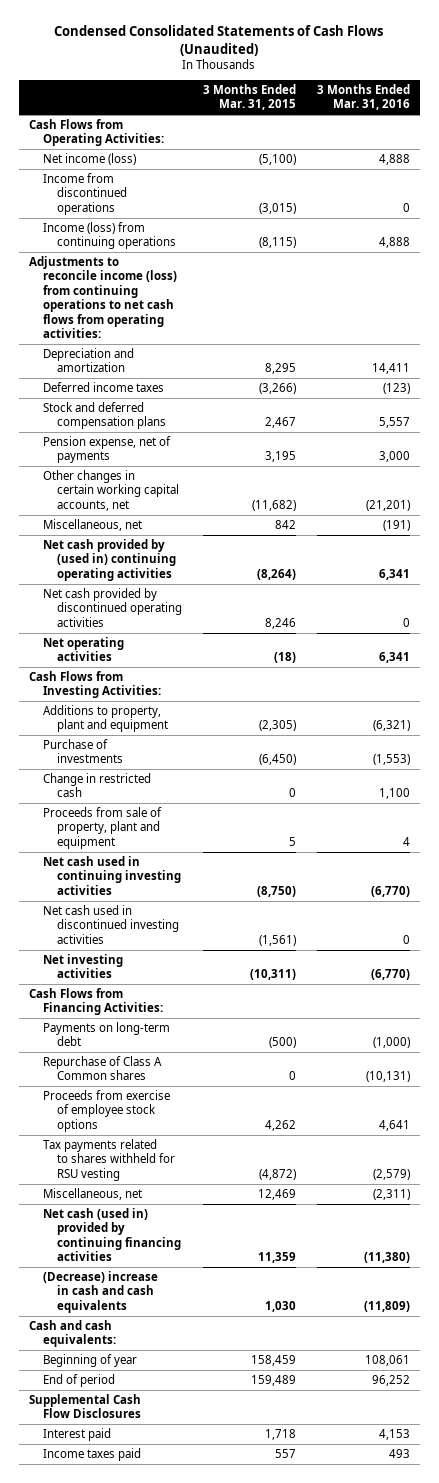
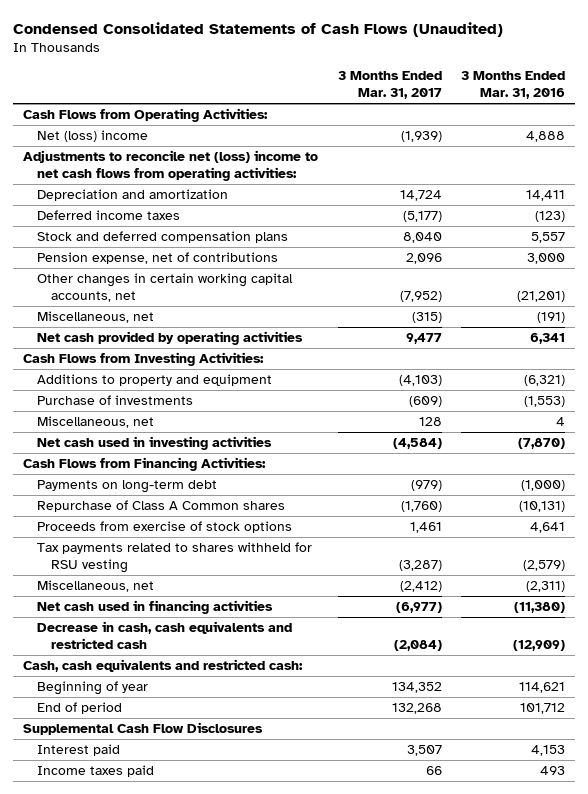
- | 3 Months Ended Mar. 31, 2015 | 3 Months Ended Mar. 31, 2016
+ | 3 Months Ended Mar. 31, 2017 | 3 Months Ended Mar. 31, 2016
- Net income (loss) | (5,100) | 4,888
- Income from discontinued operations | (3,015) | 0
- Income (loss) from continuing operations | (8,115) | 4,888
- Adjustments to reconcile income (loss) from continuing operations to net cash flows from operating activities:
+ Net (loss) income | (1,939) | 4,888
+ Adjustments to reconcile net (loss) income to net cash flows from operating activities:
- Pension expense, net of payments | 3,195 | 3,000
+ Pension expense, net of contributions | 2,096 | 3,000
- Net cash provided by (used in) continuing operating activities | (8,264) | 6,341
- Net cash provided by discontinued operating activities | 8,246 | 0
- Net operating activities | (18) | 6,341
+ Net cash provided by operating activities | 9,477 | 6,341
- Additions to property, plant and equipment | (2,305) | (6,321)
+ Additions to property and equipment | (4,103) | (6,321)
- Change in restricted cash | 0 | 1,100
- Proceeds from sale of property, plant and equipment | 5 | 4
- Net cash used in continuing investing activities | (8,750) | (6,770)
- Net cash used in discontinued investing activities | (1,561) | 0
- Net investing activities | (10,311) | (6,770)
+ Miscellaneous, net | 128 | 4
+ Net cash used in investing activities | (4,584) | (7,870)
- Proceeds from exercise of employee stock options | 4,262 | 4,641
+ Proceeds from exercise of stock options | 1,461 | 4,641
- Net cash (used in) provided by continuing financing activities | 11,359 | (11,380)
- (Decrease) increase in cash and cash equivalents | 1,030 | (11,809)
- Cash and cash equivalents:
- Beginning of year | 158,459 | 108,061
- End of period | 159,489 | 96,252
+ Net cash used in financing activities | (6,977) | (11,380)
+ Decrease in cash, cash equivalents and restricted cash | (2,084) | (12,909)
+ Cash, cash equivalents and restricted cash:
+ Beginning of year | 134,352 | 114,621
+ End of period | 132,268 | 101,712

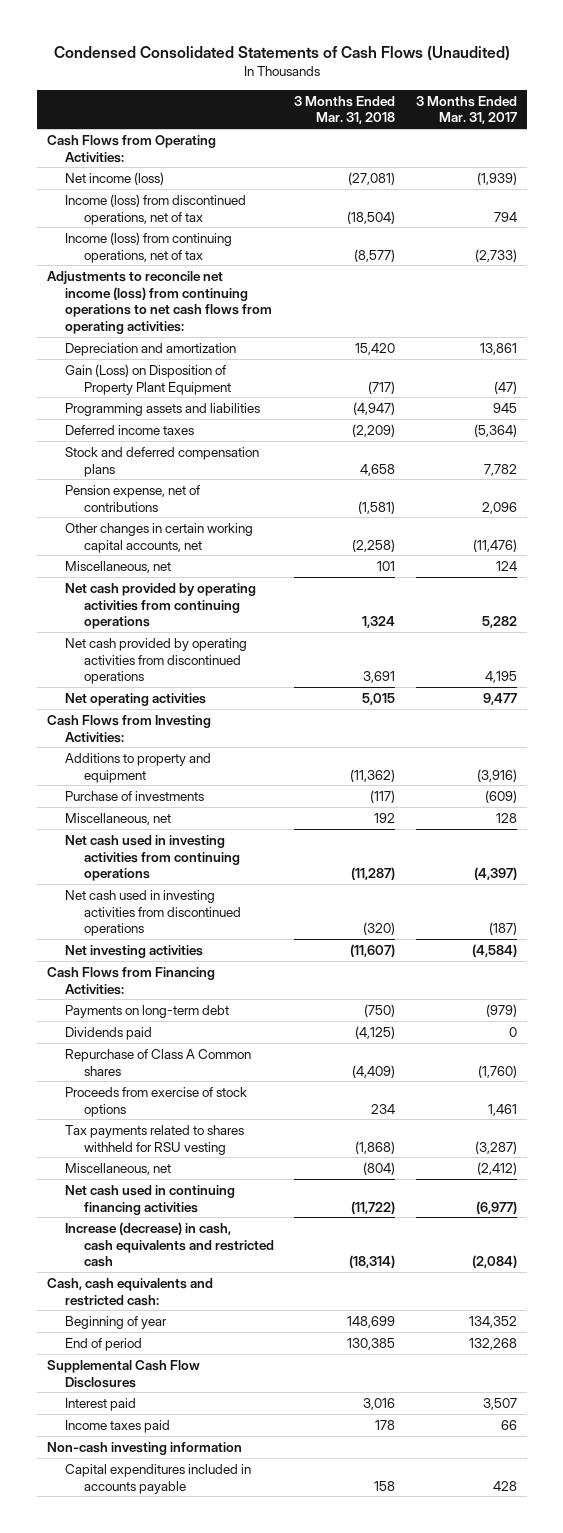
- | 3 Months Ended Mar. 31, 2017 | 3 Months Ended Mar. 31, 2016
+ | 3 Months Ended Mar. 31, 2018 | 3 Months Ended Mar. 31, 2017
- Net (loss) income | (1,939) | 4,888
- Adjustments to reconcile net (loss) income to net cash flows from operating activities:
- Depreciation and amortization | 14,724 | 14,411
- Deferred income taxes | (5,177) | (123)
- Stock and deferred compensation plans | 8,040 | 5,557
+ Net income (loss) | (27,081) | (1,939)
+ Income (loss) from discontinued operations, net of tax | (18,504) | 794
+ Income (loss) from continuing operations, net of tax | (8,577) | (2,733)
+ Adjustments to reconcile net income (loss) from continuing operations to net cash flows from operating activities:
+ Depreciation and amortization | 15,420 | 13,861
+ Gain (Loss) on Disposition of Property Plant Equipment | (717) | (47)
+ Programming assets and liabilities | (4,947) | 945
+ Deferred income taxes | (2,209) | (5,364)
+ Stock and deferred compensation plans | 4,658 | 7,782
- Other changes in certain working capital accounts, net | (7,952) | (21,201)
- Miscellaneous, net | (315) | (191)
- Net cash provided by operating activities | 9,477 | 6,341
+ Other changes in certain working capital accounts, net | (2,258) | (11,476)
+ Miscellaneous, net | 101 | 124
+ Net cash provided by operating activities from continuing operations | 1,324 | 5,282
+ Net cash provided by operating activities from discontinued operations | 3,691 | 4,195
+ Net operating activities | 5,015 | 9,477
- Additions to property and equipment | (4,103) | (6,321)
+ Additions to property and equipment | (11,362) | (3,916)
- Net cash used in investing activities | (4,584) | (7,870)
+ Net cash used in investing activities from continuing operations | (11,287) | (4,397)
+ Net cash used in investing activities from discontinued operations | (320) | (187)
+ Net investing activities | (11,607) | (4,584)
+ Dividends paid | (4,125) | 0
- Net cash used in financing activities | (6,977) | (11,380)
- Decrease in cash, cash equivalents and restricted cash | (2,084) | (12,909)
+ Net cash used in continuing financing activities | (11,722) | (6,977)
+ Increase (decrease) in cash, cash equivalents and restricted cash | (18,314) | (2,084)
+ Non-cash investing information
+ Capital expenditures included in accounts payable | 158 | 428

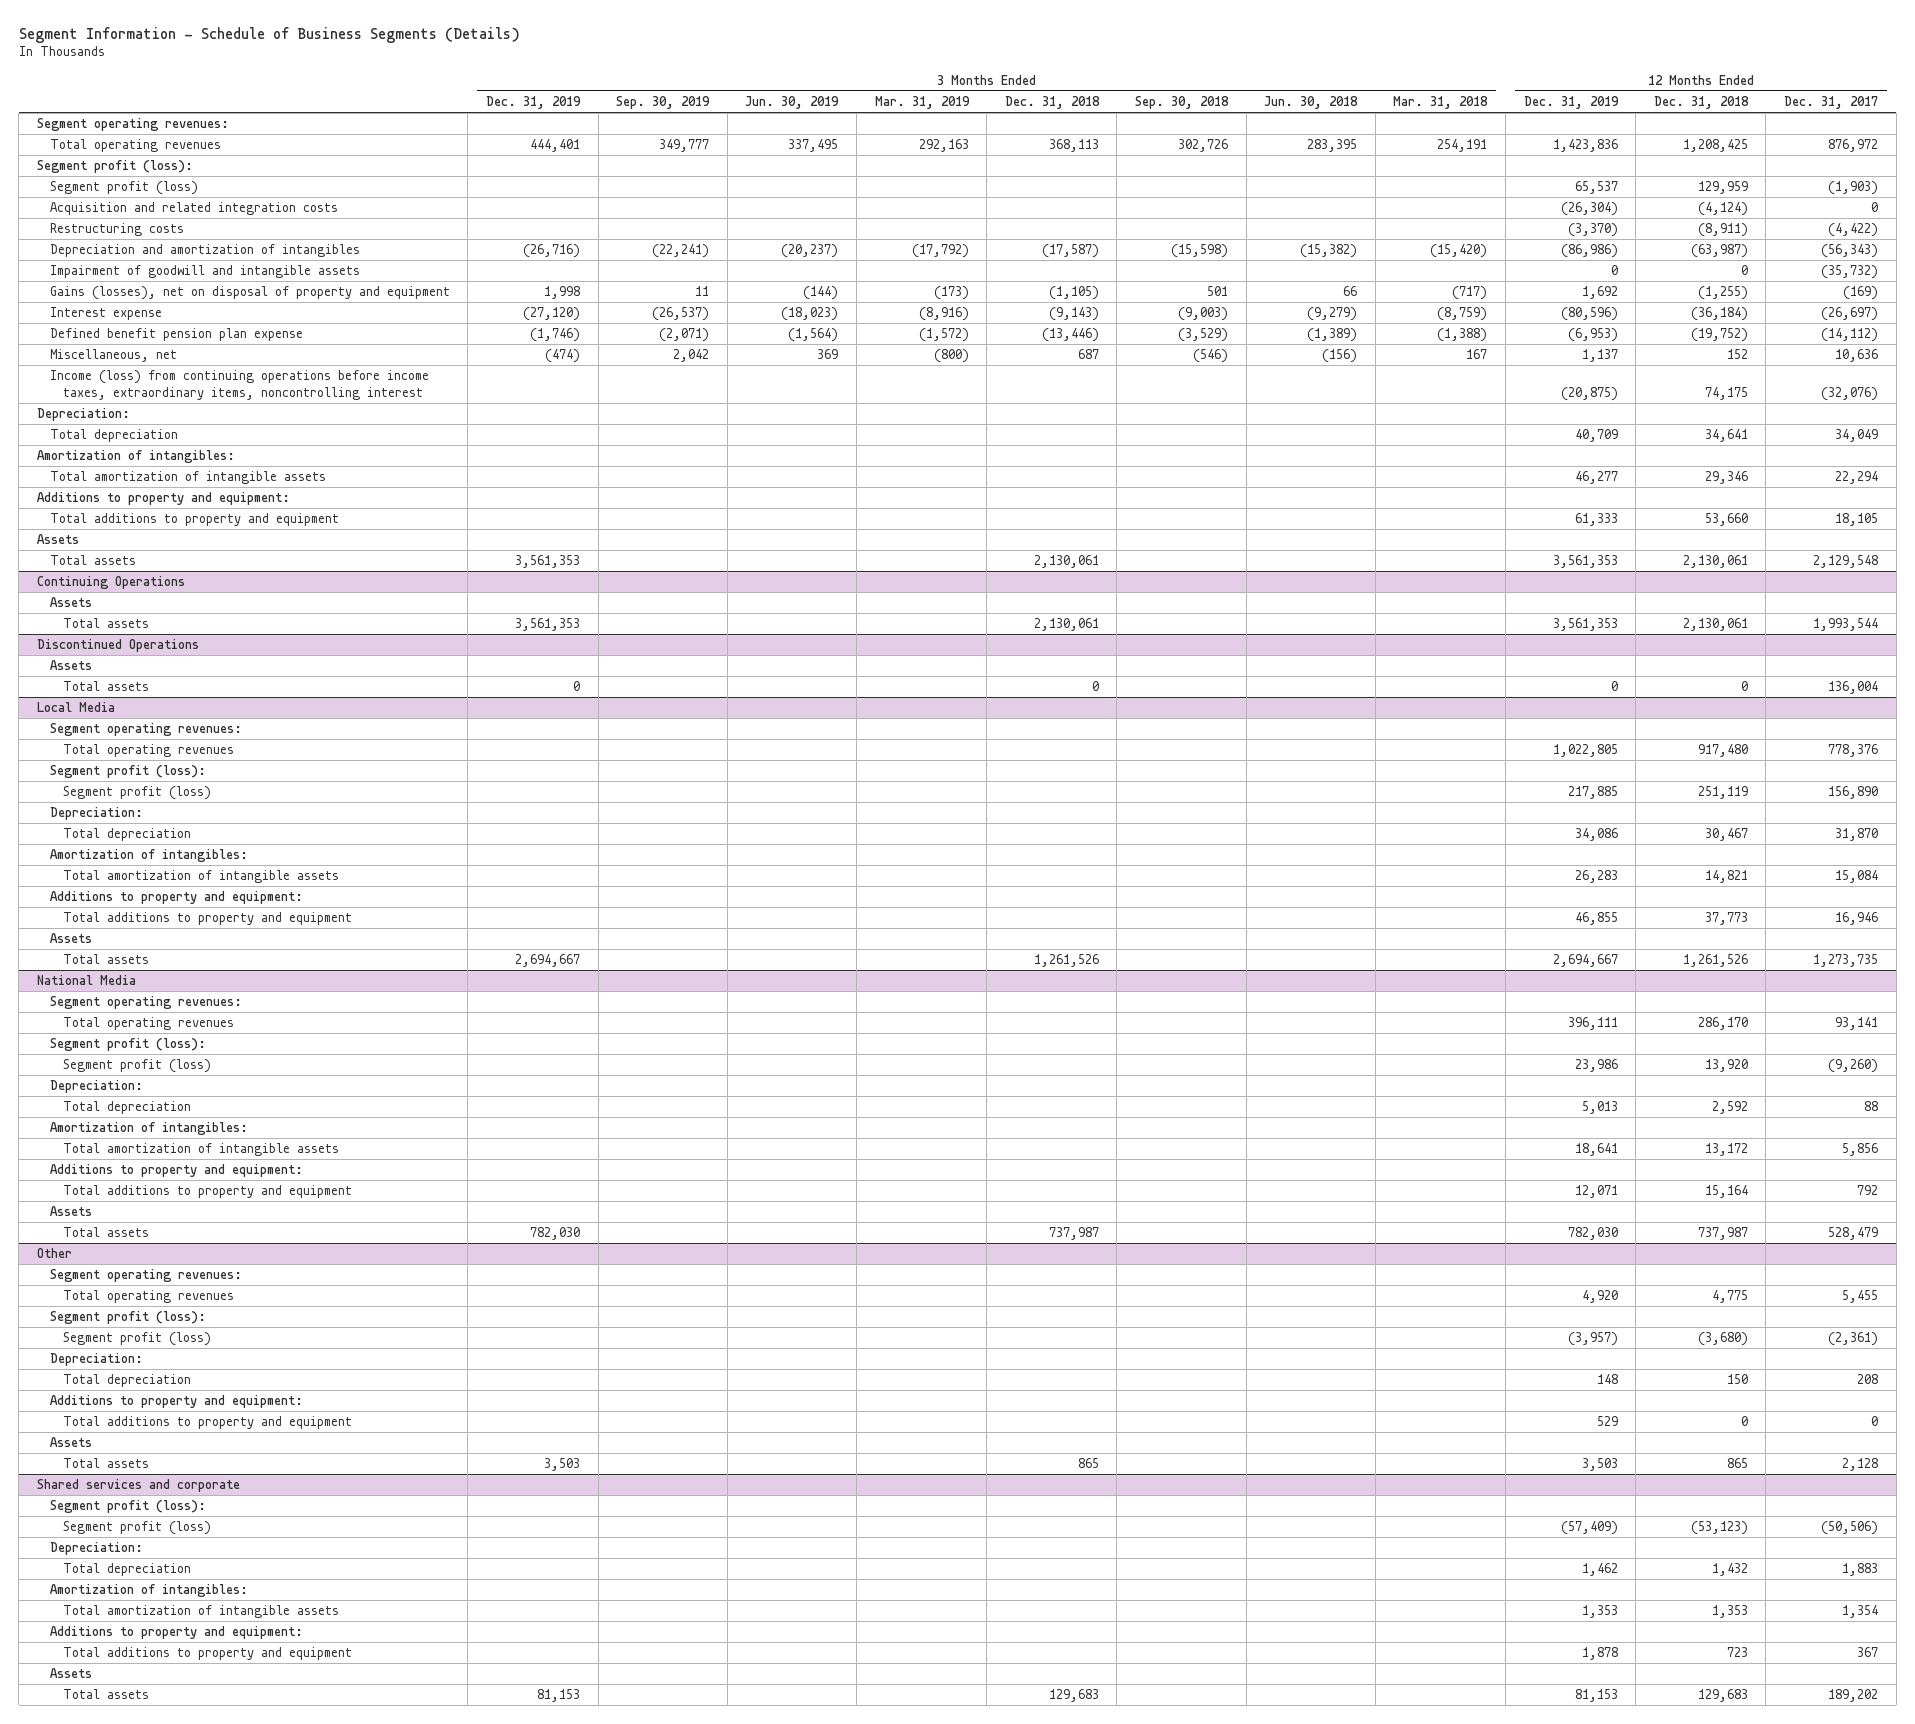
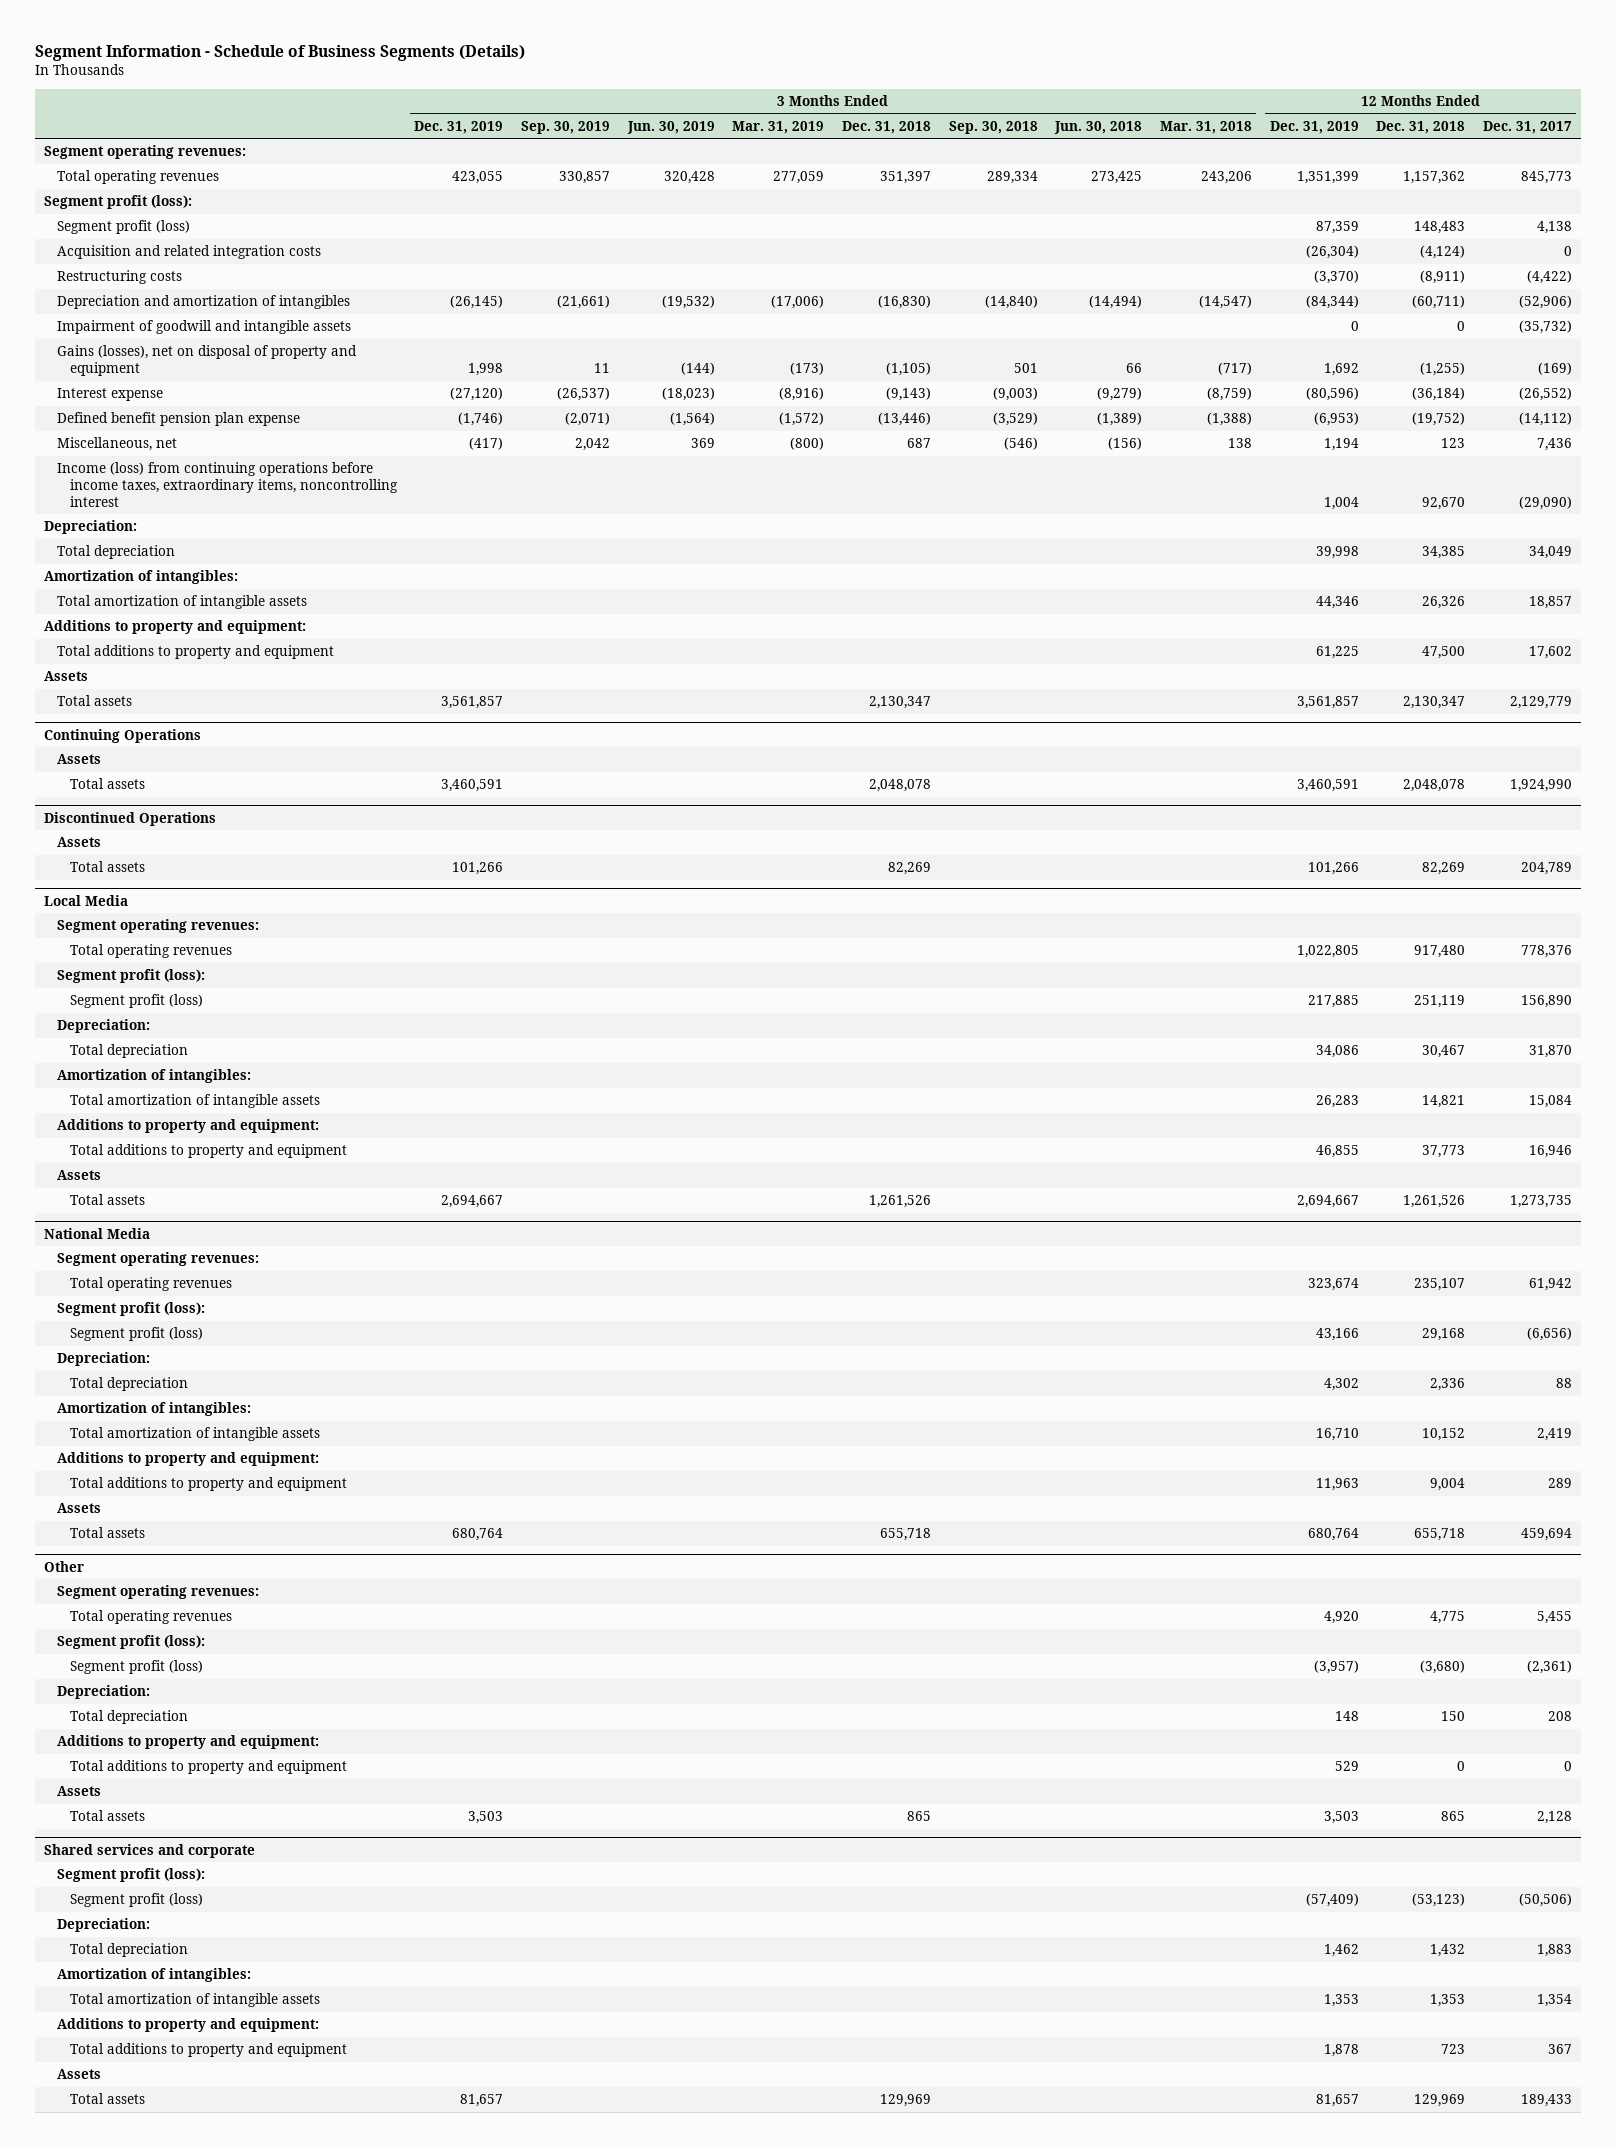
- Total operating revenues | 444,401 | 349,777 | 337,495 | 292,163 | 368,113 | 302,726 | 283,395 | 254,191 | 1,423,836 | 1,208,425 | 876,972
+ Total operating revenues | 423,055 | 330,857 | 320,428 | 277,059 | 351,397 | 289,334 | 273,425 | 243,206 | 1,351,399 | 1,157,362 | 845,773
- Segment profit (loss) | | | | | | | | | 65,537 | 129,959 | (1,903)
+ Segment profit (loss) | | | | | | | | | 87,359 | 148,483 | 4,138
- Depreciation and amortization of intangibles | (26,716) | (22,241) | (20,237) | (17,792) | (17,587) | (15,598) | (15,382) | (15,420) | (86,986) | (63,987) | (56,343)
+ Depreciation and amortization of intangibles | (26,145) | (21,661) | (19,532) | (17,006) | (16,830) | (14,840) | (14,494) | (14,547) | (84,344) | (60,711) | (52,906)
- Interest expense | (27,120) | (26,537) | (18,023) | (8,916) | (9,143) | (9,003) | (9,279) | (8,759) | (80,596) | (36,184) | (26,697)
+ Interest expense | (27,120) | (26,537) | (18,023) | (8,916) | (9,143) | (9,003) | (9,279) | (8,759) | (80,596) | (36,184) | (26,552)
- Miscellaneous, net | (474) | 2,042 | 369 | (800) | 687 | (546) | (156) | 167 | 1,137 | 152 | 10,636
- Income (loss) from continuing operations before income taxes, extraordinary items, noncontrolling interest | | | | | | | | | (20,875) | 74,175 | (32,076)
+ Miscellaneous, net | (417) | 2,042 | 369 | (800) | 687 | (546) | (156) | 138 | 1,194 | 123 | 7,436
+ Income (loss) from continuing operations before income taxes, extraordinary items, noncontrolling interest | | | | | | | | | 1,004 | 92,670 | (29,090)
- Total depreciation | | | | | | | | | 40,709 | 34,641 | 34,049
+ Total depreciation | | | | | | | | | 39,998 | 34,385 | 34,049
- Total amortization of intangible assets | | | | | | | | | 46,277 | 29,346 | 22,294
+ Total amortization of intangible assets | | | | | | | | | 44,346 | 26,326 | 18,857
- Total additions to property and equipment | | | | | | | | | 61,333 | 53,660 | 18,105
+ Total additions to property and equipment | | | | | | | | | 61,225 | 47,500 | 17,602
- Total assets | 3,561,353 | | | | 2,130,061 | | | | 3,561,353 | 2,130,061 | 2,129,548
+ Total assets | 3,561,857 | | | | 2,130,347 | | | | 3,561,857 | 2,130,347 | 2,129,779
@ Continuing Operations
- Total assets | 3,561,353 | | | | 2,130,061 | | | | 3,561,353 | 2,130,061 | 1,993,544
+ Total assets | 3,460,591 | | | | 2,048,078 | | | | 3,460,591 | 2,048,078 | 1,924,990
@ Discontinued Operations
- Total assets | 0 | | | | 0 | | | | 0 | 0 | 136,004
+ Total assets | 101,266 | | | | 82,269 | | | | 101,266 | 82,269 | 204,789
@ National Media
- Total operating revenues | | | | | | | | | 396,111 | 286,170 | 93,141
+ Total operating revenues | | | | | | | | | 323,674 | 235,107 | 61,942
- Segment profit (loss) | | | | | | | | | 23,986 | 13,920 | (9,260)
+ Segment profit (loss) | | | | | | | | | 43,166 | 29,168 | (6,656)
- Total depreciation | | | | | | | | | 5,013 | 2,592 | 88
+ Total depreciation | | | | | | | | | 4,302 | 2,336 | 88
- Total amortization of intangible assets | | | | | | | | | 18,641 | 13,172 | 5,856
+ Total amortization of intangible assets | | | | | | | | | 16,710 | 10,152 | 2,419
- Total additions to property and equipment | | | | | | | | | 12,071 | 15,164 | 792
+ Total additions to property and equipment | | | | | | | | | 11,963 | 9,004 | 289
- Total assets | 782,030 | | | | 737,987 | | | | 782,030 | 737,987 | 528,479
+ Total assets | 680,764 | | | | 655,718 | | | | 680,764 | 655,718 | 459,694
@ Shared services and corporate
- Total assets | 81,153 | | | | 129,683 | | | | 81,153 | 129,683 | 189,202
+ Total assets | 81,657 | | | | 129,969 | | | | 81,657 | 129,969 | 189,433

